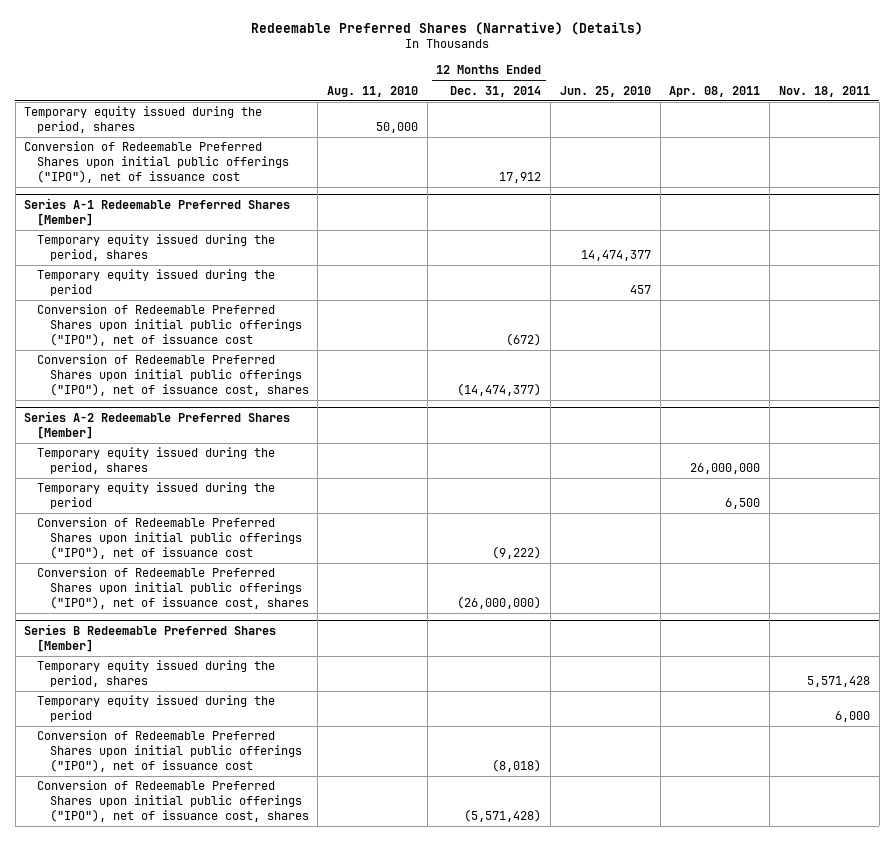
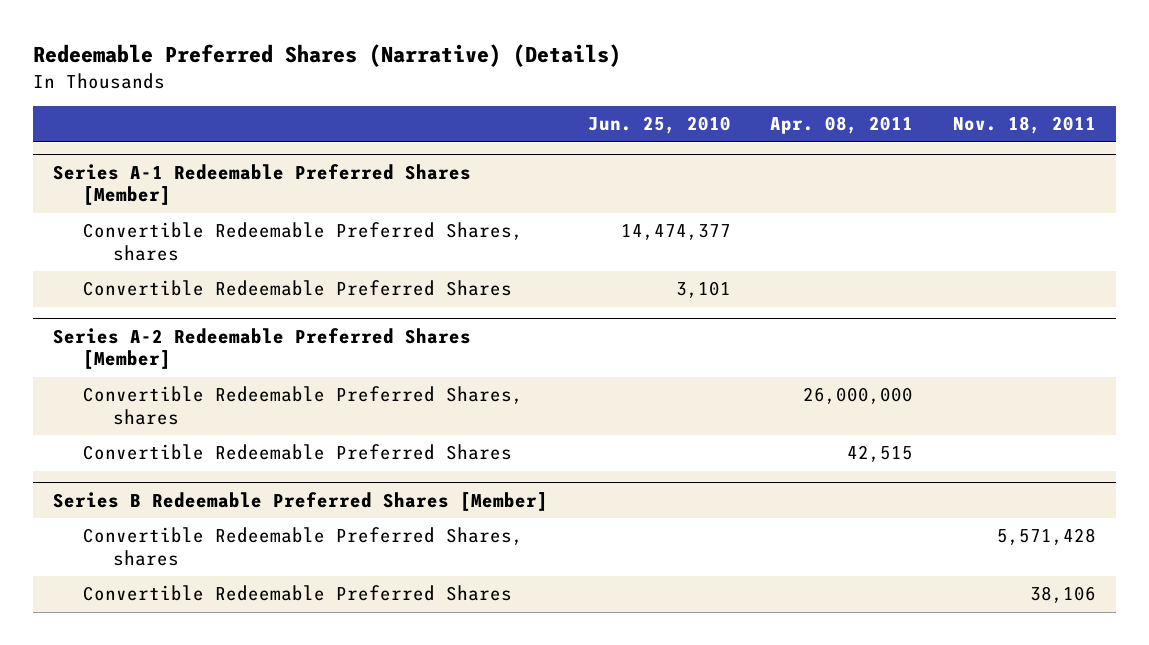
- | Aug. 11, 2010 | 12 Months Ended Dec. 31, 2014 | Jun. 25, 2010 | Apr. 08, 2011 | Nov. 18, 2011
+ | Jun. 25, 2010 | Apr. 08, 2011 | Nov. 18, 2011
- Temporary equity issued during the period, shares | 50,000 | | | |
- Conversion of Redeemable Preferred Shares upon initial public offerings ("IPO"), net of issuance cost | | 17,912 | | |
@ Series A-1 Redeemable Preferred Shares [Member]
- Temporary equity issued during the period, shares | | | 14,474,377 | |
- Temporary equity issued during the period | | | 457 | |
- Conversion of Redeemable Preferred Shares upon initial public offerings ("IPO"), net of issuance cost | | (672) | | |
- Conversion of Redeemable Preferred Shares upon initial public offerings ("IPO"), net of issuance cost, shares | | (14,474,377) | | |
+ Convertible Redeemable Preferred Shares, shares | 14,474,377 | |
+ Convertible Redeemable Preferred Shares | 3,101 | |
@ Series A-2 Redeemable Preferred Shares [Member]
- Temporary equity issued during the period, shares | | | | 26,000,000 |
- Temporary equity issued during the period | | | | 6,500 |
- Conversion of Redeemable Preferred Shares upon initial public offerings ("IPO"), net of issuance cost | | (9,222) | | |
- Conversion of Redeemable Preferred Shares upon initial public offerings ("IPO"), net of issuance cost, shares | | (26,000,000) | | |
+ Convertible Redeemable Preferred Shares, shares | | 26,000,000 |
+ Convertible Redeemable Preferred Shares | | 42,515 |
@ Series B Redeemable Preferred Shares [Member]
- Temporary equity issued during the period, shares | | | | | 5,571,428
- Temporary equity issued during the period | | | | | 6,000
- Conversion of Redeemable Preferred Shares upon initial public offerings ("IPO"), net of issuance cost | | (8,018) | | |
- Conversion of Redeemable Preferred Shares upon initial public offerings ("IPO"), net of issuance cost, shares | | (5,571,428) | | |
+ Convertible Redeemable Preferred Shares, shares | | | 5,571,428
+ Convertible Redeemable Preferred Shares | | | 38,106

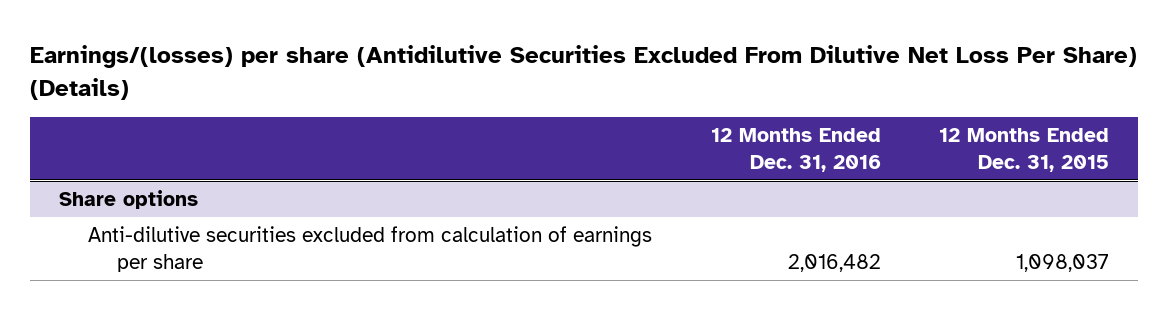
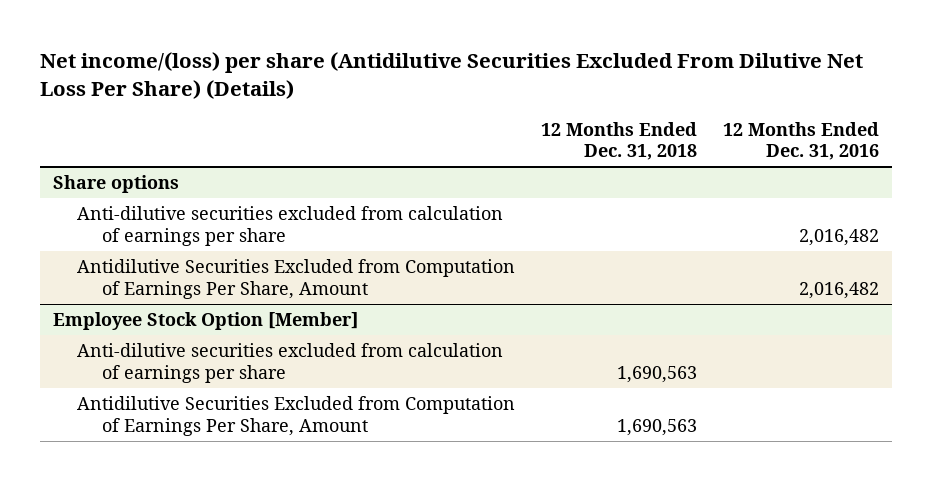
- Earnings/(losses) per share (Antidilutive Securities Excluded From Dilutive Net Loss Per Share) (Details)
+ Net income/(loss) per share (Antidilutive Securities Excluded From Dilutive Net Loss Per Share) (Details)
- | 12 Months Ended Dec. 31, 2016 | 12 Months Ended Dec. 31, 2015
+ | 12 Months Ended Dec. 31, 2018 | 12 Months Ended Dec. 31, 2016
@ Share options
+ Antidilutive Securities Excluded from Computation of Earnings Per Share, Amount | | 2,016,482
+ Employee Stock Option [Member]
+ Anti-dilutive securities excluded from calculation of earnings per share | 1,690,563 |
+ Antidilutive Securities Excluded from Computation of Earnings Per Share, Amount | 1,690,563 |

